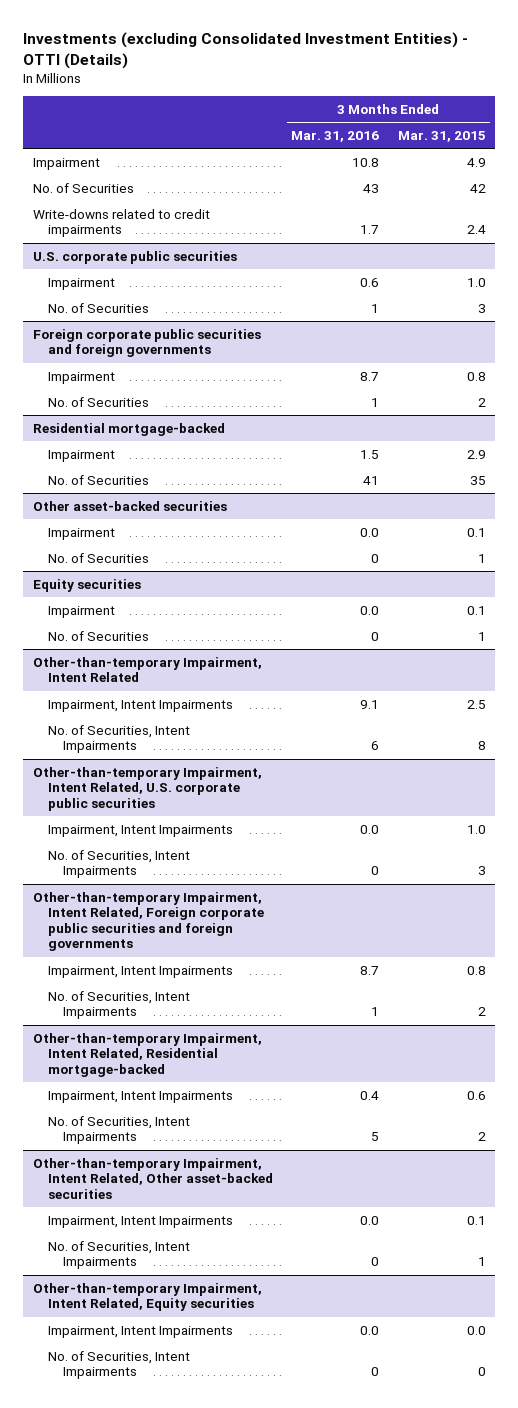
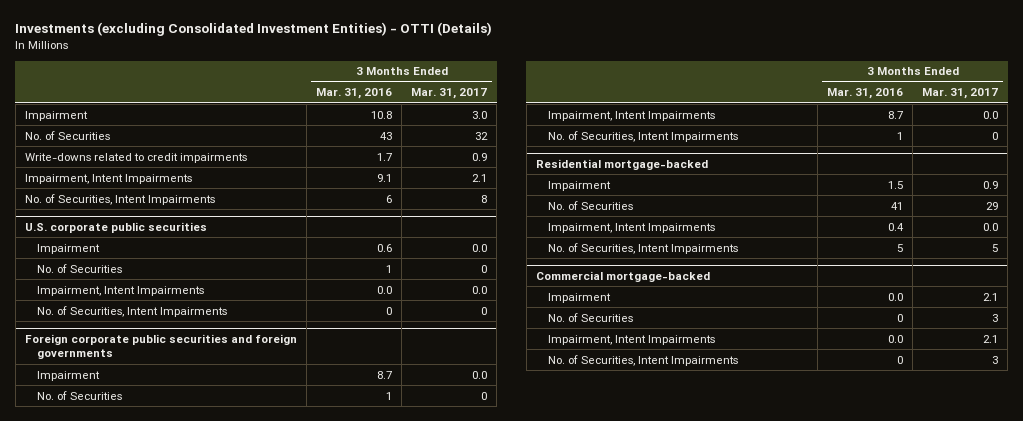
- | 3 Months Ended Mar. 31, 2016 | 3 Months Ended Mar. 31, 2015
+ | 3 Months Ended Mar. 31, 2016 | 3 Months Ended Mar. 31, 2017
+ Impairment, Intent Impairments | 9.1 | 2.1
+ No. of Securities, Intent Impairments | 6 | 8
@ U.S. corporate public securities
+ Impairment, Intent Impairments | 0.0 | 0.0
+ No. of Securities, Intent Impairments | 0 | 0
@ Foreign corporate public securities and foreign governments
+ Impairment, Intent Impairments | 8.7 | 0.0
+ No. of Securities, Intent Impairments | 1 | 0
- Other asset-backed securities
- Impairment | 0.0 | 0.1
- No. of Securities | 0 | 1
- Equity securities
- Impairment | 0.0 | 0.1
- No. of Securities | 0 | 1
- Other-than-temporary Impairment, Intent Related
- Impairment, Intent Impairments | 9.1 | 2.5
- No. of Securities, Intent Impairments | 6 | 8
- Other-than-temporary Impairment, Intent Related, U.S. corporate public securities
- Impairment, Intent Impairments | 0.0 | 1.0
- No. of Securities, Intent Impairments | 0 | 3
- Other-than-temporary Impairment, Intent Related, Foreign corporate public securities and foreign governments
- Impairment, Intent Impairments | 8.7 | 0.8
- No. of Securities, Intent Impairments | 1 | 2
- Other-than-temporary Impairment, Intent Related, Residential mortgage-backed
- Other-than-temporary Impairment, Intent Related, Other asset-backed securities
- Impairment, Intent Impairments | 0.0 | 0.1
- No. of Securities, Intent Impairments | 0 | 1
- Other-than-temporary Impairment, Intent Related, Equity securities
+ Commercial mortgage-backed
+ Impairment | 0.0 | 2.1
+ No. of Securities | 0 | 3

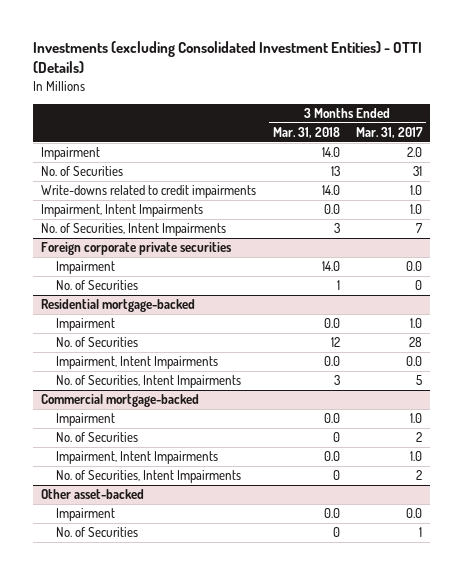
- | 3 Months Ended Mar. 31, 2016 | 3 Months Ended Mar. 31, 2017
+ | 3 Months Ended Mar. 31, 2018 | 3 Months Ended Mar. 31, 2017
- Impairment | 10.8 | 3.0
- No. of Securities | 43 | 32
- Write-downs related to credit impairments | 1.7 | 0.9
- Impairment, Intent Impairments | 9.1 | 2.1
- No. of Securities, Intent Impairments | 6 | 8
- U.S. corporate public securities
- Impairment | 0.6 | 0.0
- No. of Securities | 1 | 0
- Impairment, Intent Impairments | 0.0 | 0.0
- No. of Securities, Intent Impairments | 0 | 0
- Foreign corporate public securities and foreign governments
+ Impairment | 14.0 | 2.0
+ No. of Securities | 13 | 31
+ Write-downs related to credit impairments | 14.0 | 1.0
+ Impairment, Intent Impairments | 0.0 | 1.0
+ No. of Securities, Intent Impairments | 3 | 7
+ Foreign corporate private securities
- Impairment, Intent Impairments | 8.7 | 0.0
- No. of Securities, Intent Impairments | 1 | 0
@ Residential mortgage-backed
- Impairment | 1.5 | 0.9
- No. of Securities | 41 | 29
+ Impairment | 0.0 | 1.0
+ No. of Securities | 12 | 28
@ Commercial mortgage-backed
- Impairment | 0.0 | 2.1
- No. of Securities | 0 | 3
- Impairment, Intent Impairments | 0.0 | 2.1
- No. of Securities, Intent Impairments | 0 | 3
+ Impairment | 0.0 | 1.0
+ No. of Securities | 0 | 2
+ Impairment, Intent Impairments | 0.0 | 1.0
+ No. of Securities, Intent Impairments | 0 | 2
+ Other asset-backed
+ Impairment | 0.0 | 0.0
+ No. of Securities | 0 | 1

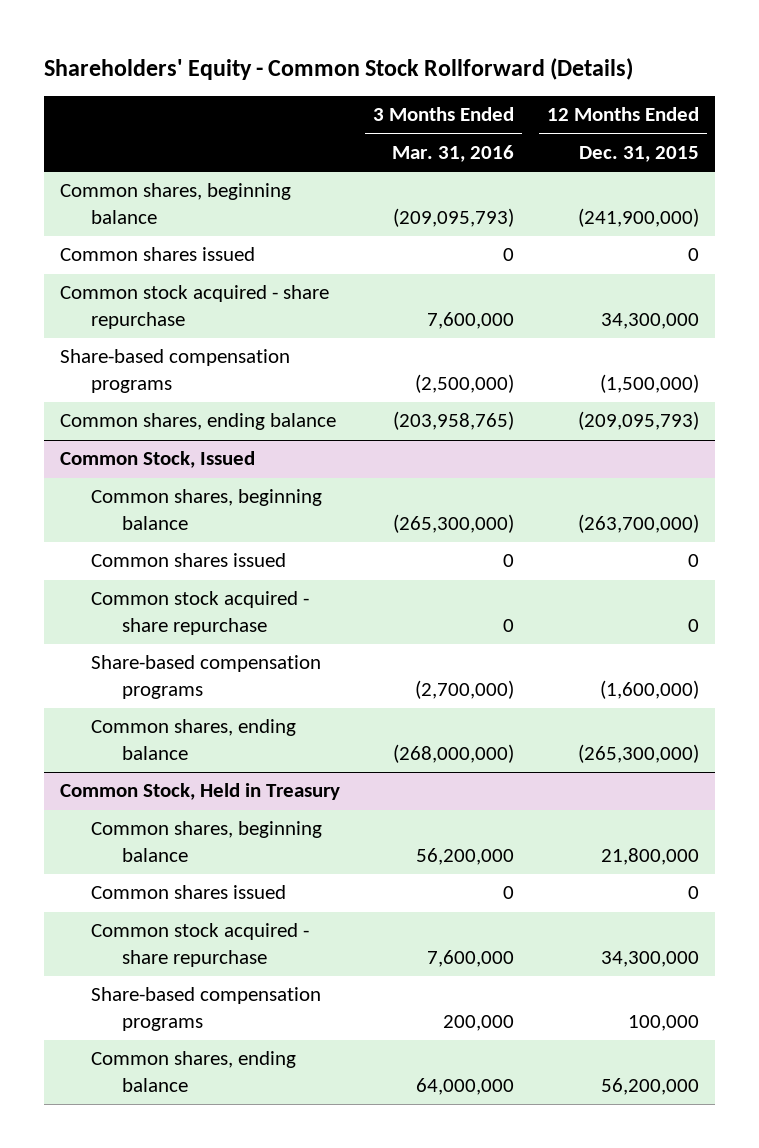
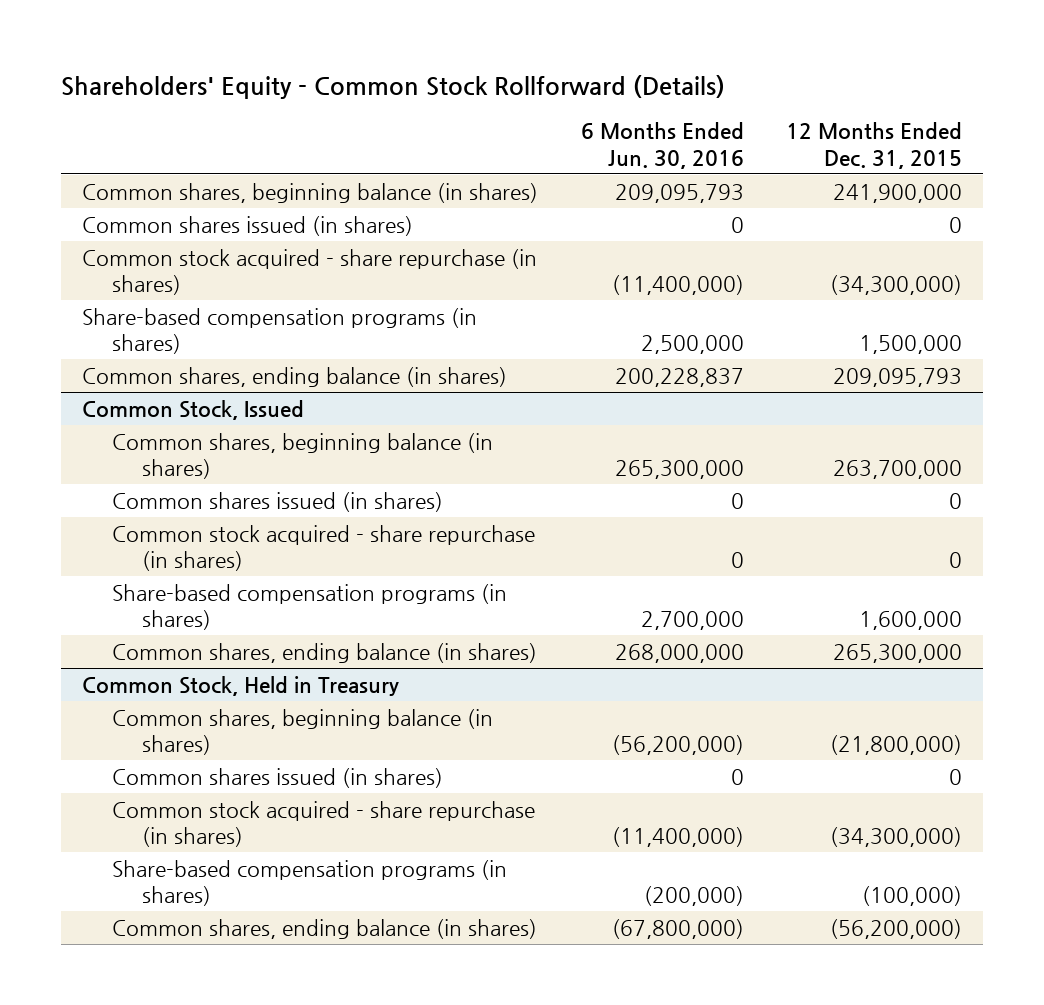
- | 3 Months Ended Mar. 31, 2016 | 12 Months Ended Dec. 31, 2015
+ | 6 Months Ended Jun. 30, 2016 | 12 Months Ended Dec. 31, 2015
- Common shares, beginning balance | (209,095,793) | (241,900,000)
- Common shares issued | 0 | 0
- Common stock acquired - share repurchase | 7,600,000 | 34,300,000
- Share-based compensation programs | (2,500,000) | (1,500,000)
- Common shares, ending balance | (203,958,765) | (209,095,793)
+ Common shares, beginning balance (in shares) | 209,095,793 | 241,900,000
+ Common shares issued (in shares) | 0 | 0
+ Common stock acquired - share repurchase (in shares) | (11,400,000) | (34,300,000)
+ Share-based compensation programs (in shares) | 2,500,000 | 1,500,000
+ Common shares, ending balance (in shares) | 200,228,837 | 209,095,793
@ Common Stock, Issued
- Common shares, beginning balance | (265,300,000) | (263,700,000)
- Common shares issued | 0 | 0
- Common stock acquired - share repurchase | 0 | 0
- Share-based compensation programs | (2,700,000) | (1,600,000)
- Common shares, ending balance | (268,000,000) | (265,300,000)
+ Common shares, beginning balance (in shares) | 265,300,000 | 263,700,000
+ Common shares issued (in shares) | 0 | 0
+ Common stock acquired - share repurchase (in shares) | 0 | 0
+ Share-based compensation programs (in shares) | 2,700,000 | 1,600,000
+ Common shares, ending balance (in shares) | 268,000,000 | 265,300,000
@ Common Stock, Held in Treasury
- Common shares, beginning balance | 56,200,000 | 21,800,000
- Common shares issued | 0 | 0
- Common stock acquired - share repurchase | 7,600,000 | 34,300,000
- Share-based compensation programs | 200,000 | 100,000
- Common shares, ending balance | 64,000,000 | 56,200,000
+ Common shares, beginning balance (in shares) | (56,200,000) | (21,800,000)
+ Common shares issued (in shares) | 0 | 0
+ Common stock acquired - share repurchase (in shares) | (11,400,000) | (34,300,000)
+ Share-based compensation programs (in shares) | (200,000) | (100,000)
+ Common shares, ending balance (in shares) | (67,800,000) | (56,200,000)

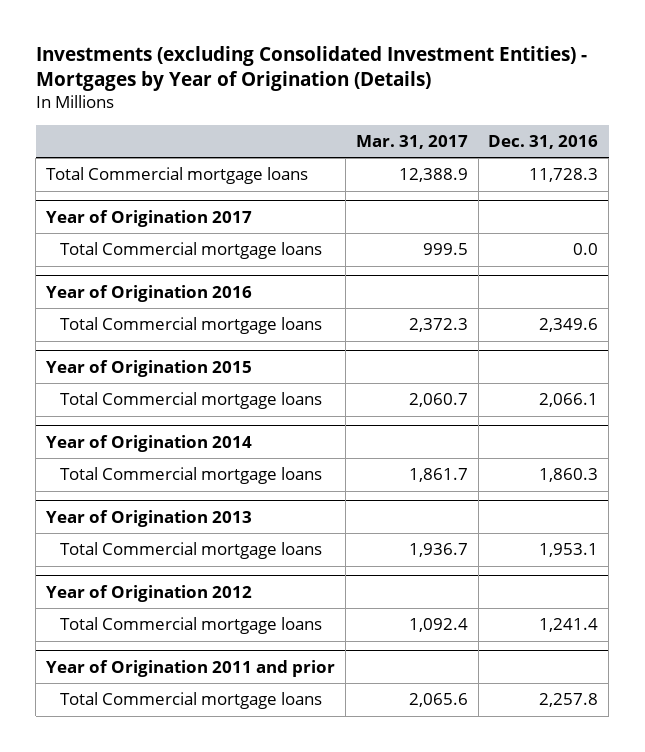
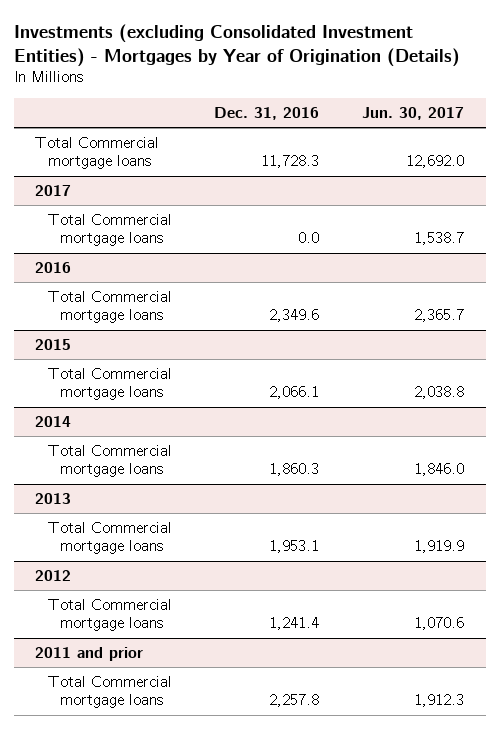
- | Mar. 31, 2017 | Dec. 31, 2016
+ | Dec. 31, 2016 | Jun. 30, 2017
- Year of Origination 2017
+ 2017
- Year of Origination 2016
+ 2016
- Year of Origination 2015
+ 2015
- Year of Origination 2014
+ 2014
- Year of Origination 2013
+ 2013
- Year of Origination 2012
+ 2012
- Year of Origination 2011 and prior
+ 2011 and prior

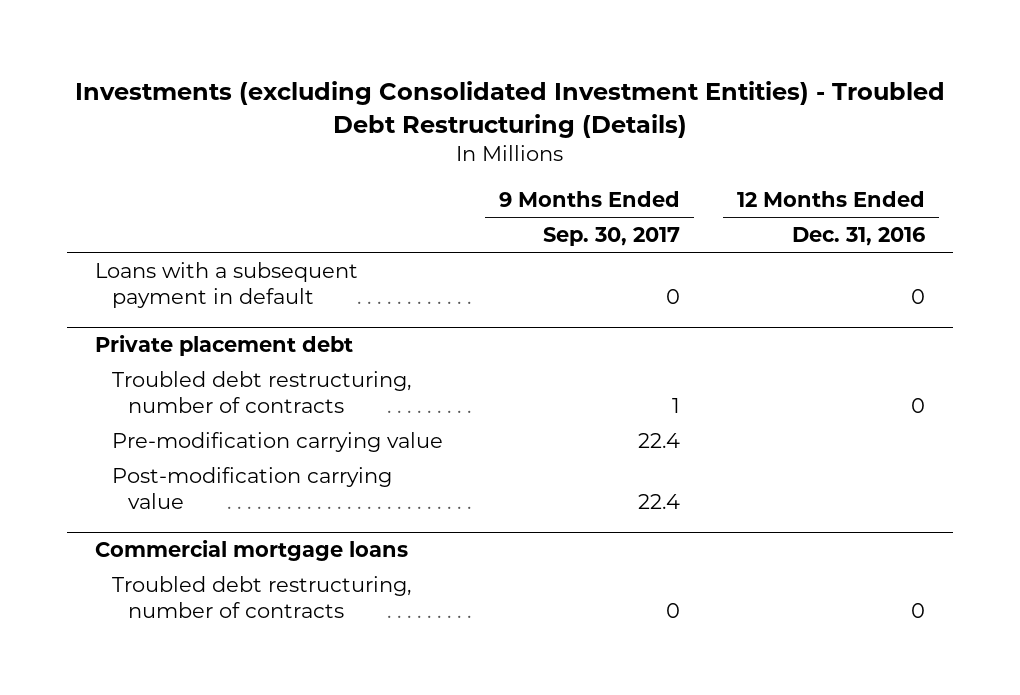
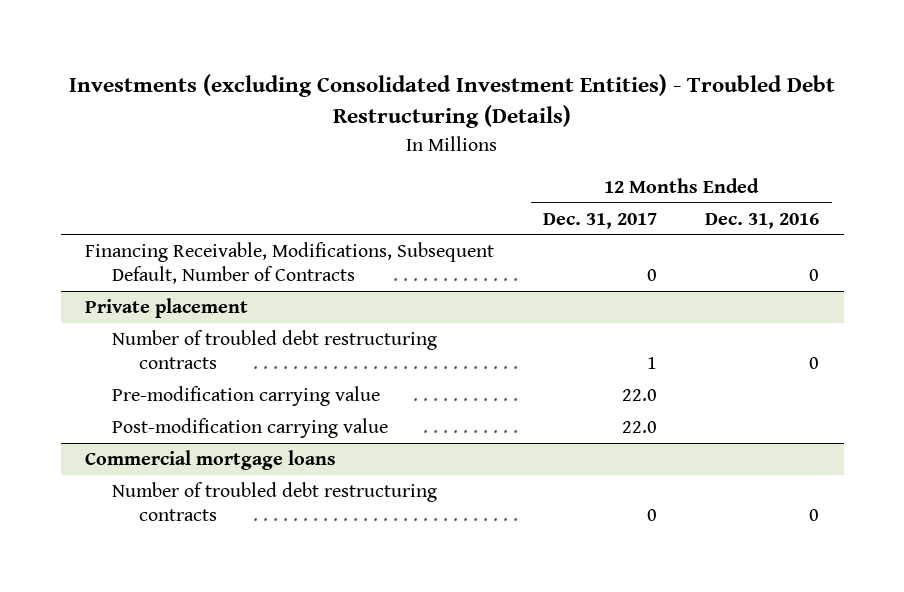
- | 9 Months Ended Sep. 30, 2017 | 12 Months Ended Dec. 31, 2016
+ | 12 Months Ended Dec. 31, 2017 | 12 Months Ended Dec. 31, 2016
- Loans with a subsequent payment in default | 0 | 0
- Private placement debt
- Troubled debt restructuring, number of contracts | 1 | 0
+ Financing Receivable, Modifications, Subsequent Default, Number of Contracts | 0 | 0
+ Private placement
+ Number of troubled debt restructuring contracts | 1 | 0
@ Commercial mortgage loans
- Troubled debt restructuring, number of contracts | 0 | 0
+ Number of troubled debt restructuring contracts | 0 | 0

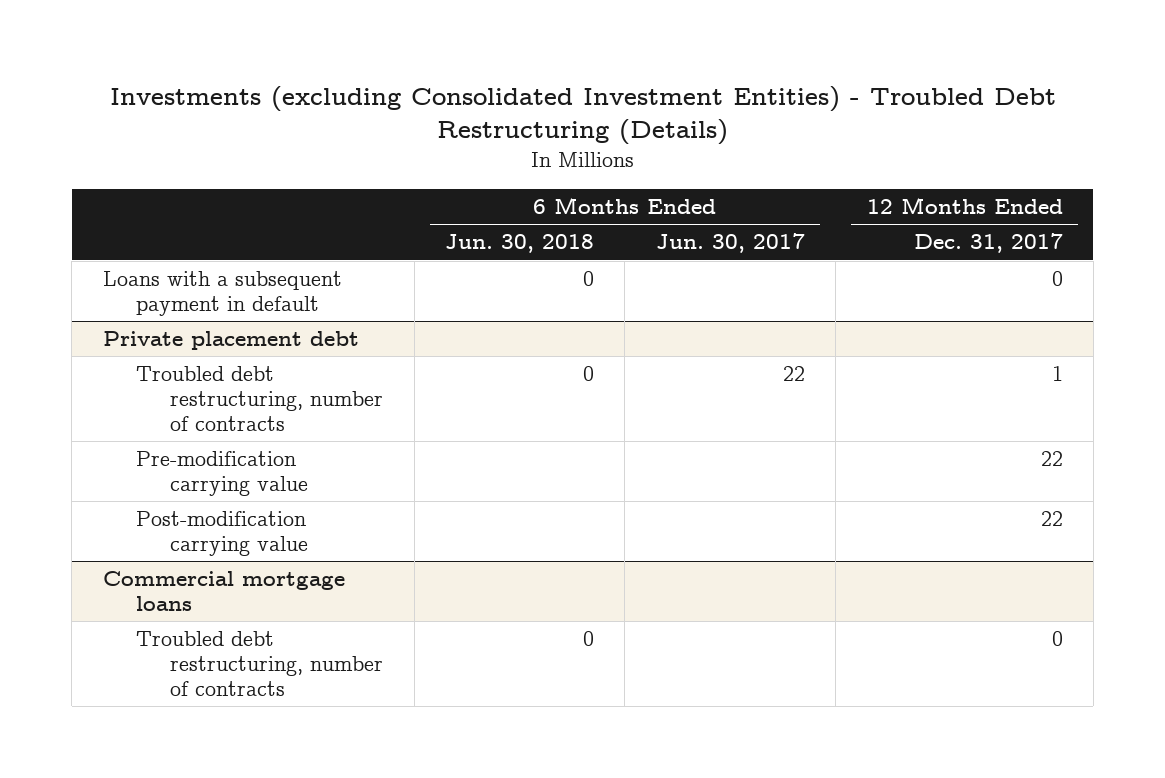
- | 12 Months Ended Dec. 31, 2017 | 12 Months Ended Dec. 31, 2016
+ | 6 Months Ended Jun. 30, 2018 | 6 Months Ended Jun. 30, 2017 | 12 Months Ended Dec. 31, 2017
- Financing Receivable, Modifications, Subsequent Default, Number of Contracts | 0 | 0
- Private placement
- Number of troubled debt restructuring contracts | 1 | 0
- Pre-modification carrying value | 22.0 |
- Post-modification carrying value | 22.0 |
+ Loans with a subsequent payment in default | 0 | | 0
+ Private placement debt
+ Troubled debt restructuring, number of contracts | 0 | 22 | 1
+ Pre-modification carrying value | | | 22
+ Post-modification carrying value | | | 22
@ Commercial mortgage loans
- Number of troubled debt restructuring contracts | 0 | 0
+ Troubled debt restructuring, number of contracts | 0 | | 0

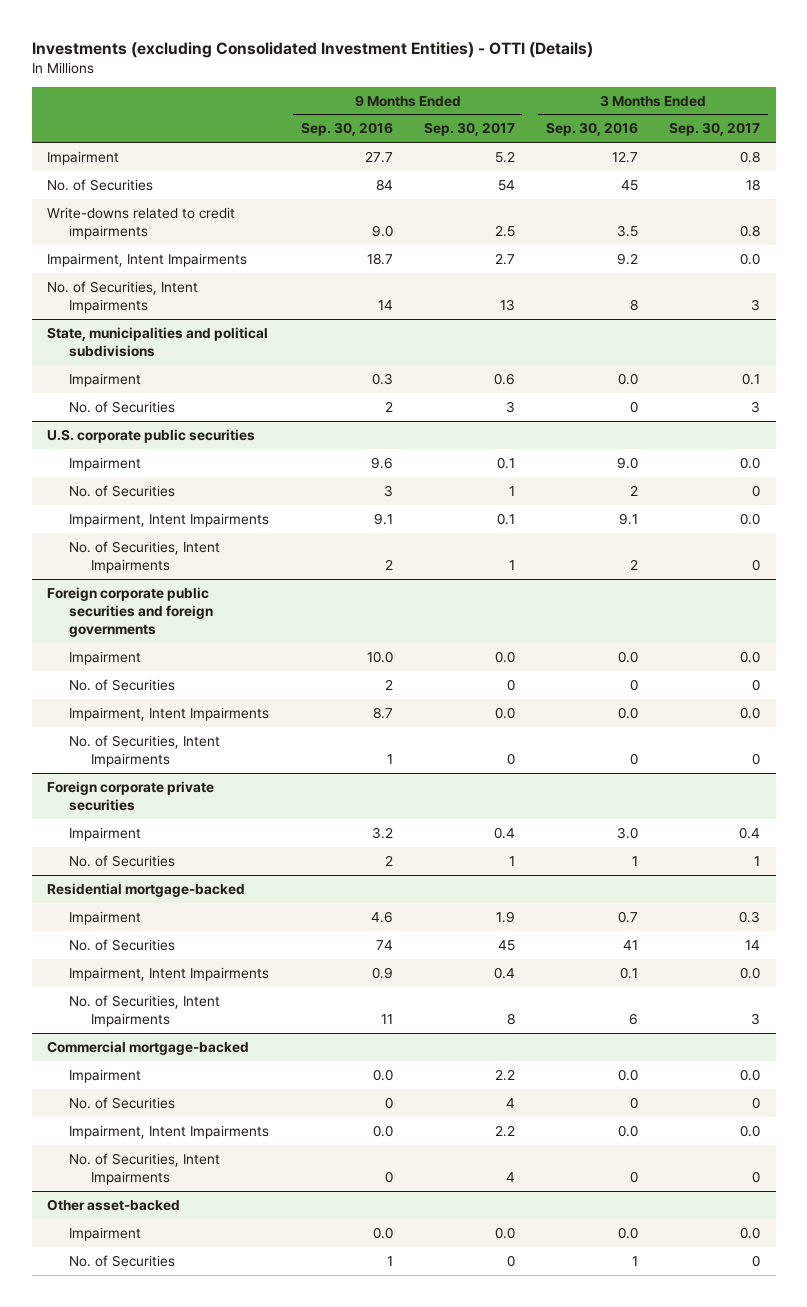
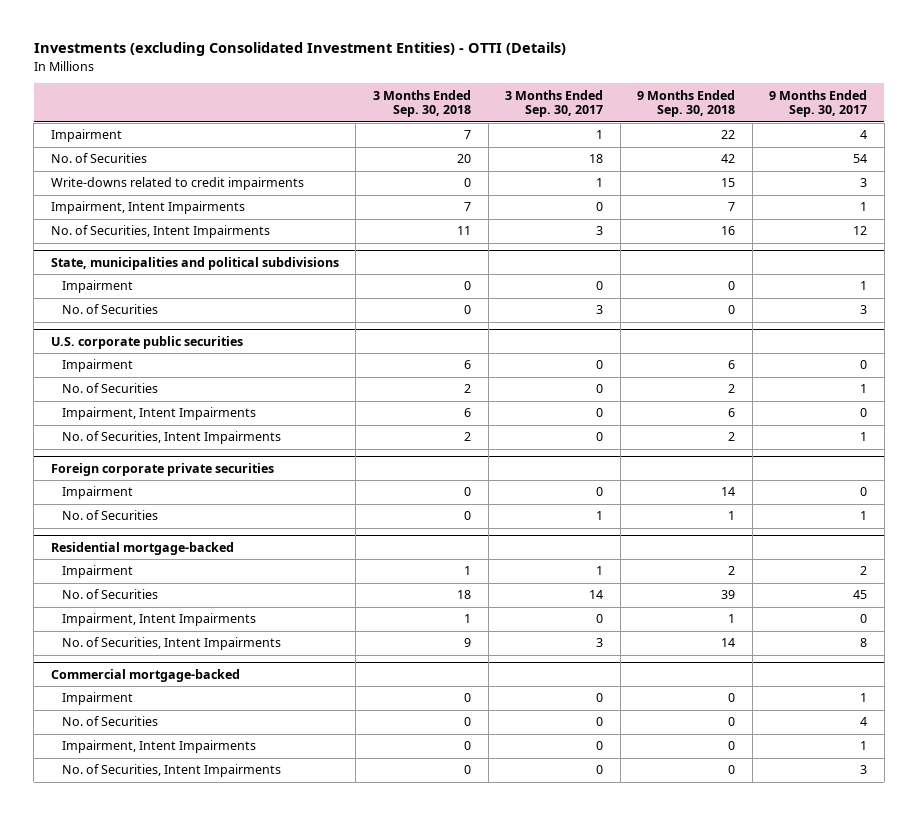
- | 9 Months Ended Sep. 30, 2016 | 9 Months Ended Sep. 30, 2017 | 3 Months Ended Sep. 30, 2016 | 3 Months Ended Sep. 30, 2017
+ | 3 Months Ended Sep. 30, 2018 | 3 Months Ended Sep. 30, 2017 | 9 Months Ended Sep. 30, 2018 | 9 Months Ended Sep. 30, 2017
- Impairment | 27.7 | 5.2 | 12.7 | 0.8
+ Impairment | 7 | 1 | 22 | 4
- Write-downs related to credit impairments | 9.0 | 2.5 | 3.5 | 0.8
- Impairment, Intent Impairments | 18.7 | 2.7 | 9.2 | 0.0
- No. of Securities, Intent Impairments | 14 | 13 | 8 | 3
+ Write-downs related to credit impairments | 0 | 1 | 15 | 3
+ Impairment, Intent Impairments | 7 | 0 | 7 | 1
+ No. of Securities, Intent Impairments | 11 | 3 | 16 | 12
@ State, municipalities and political subdivisions
- Impairment | 0.3 | 0.6 | 0.0 | 0.1
+ Impairment | 0 | 0 | 0 | 1
@ U.S. corporate public securities
- Impairment | 9.6 | 0.1 | 9.0 | 0.0
+ Impairment | 6 | 0 | 6 | 0
- Impairment, Intent Impairments | 9.1 | 0.1 | 9.1 | 0.0
+ Impairment, Intent Impairments | 6 | 0 | 6 | 0
- Foreign corporate public securities and foreign governments
- Impairment | 10.0 | 0.0 | 0.0 | 0.0
- No. of Securities | 2 | 0 | 0 | 0
- Impairment, Intent Impairments | 8.7 | 0.0 | 0.0 | 0.0
- No. of Securities, Intent Impairments | 1 | 0 | 0 | 0
@ Foreign corporate private securities
- Impairment | 3.2 | 0.4 | 3.0 | 0.4
+ Impairment | 0 | 0 | 14 | 0
@ Residential mortgage-backed
- Impairment | 4.6 | 1.9 | 0.7 | 0.3
+ Impairment | 1 | 1 | 2 | 2
- Impairment, Intent Impairments | 0.9 | 0.4 | 0.1 | 0.0
+ Impairment, Intent Impairments | 1 | 0 | 1 | 0
@ Commercial mortgage-backed
- Impairment | 0.0 | 2.2 | 0.0 | 0.0
+ Impairment | 0 | 0 | 0 | 1
- Impairment, Intent Impairments | 0.0 | 2.2 | 0.0 | 0.0
- No. of Securities, Intent Impairments | 0 | 4 | 0 | 0
- Other asset-backed
- Impairment | 0.0 | 0.0 | 0.0 | 0.0
- No. of Securities | 1 | 0 | 1 | 0
@ Commercial mortgage-backed
+ Impairment, Intent Impairments | 0 | 0 | 0 | 1
+ No. of Securities, Intent Impairments | 0 | 0 | 0 | 3

